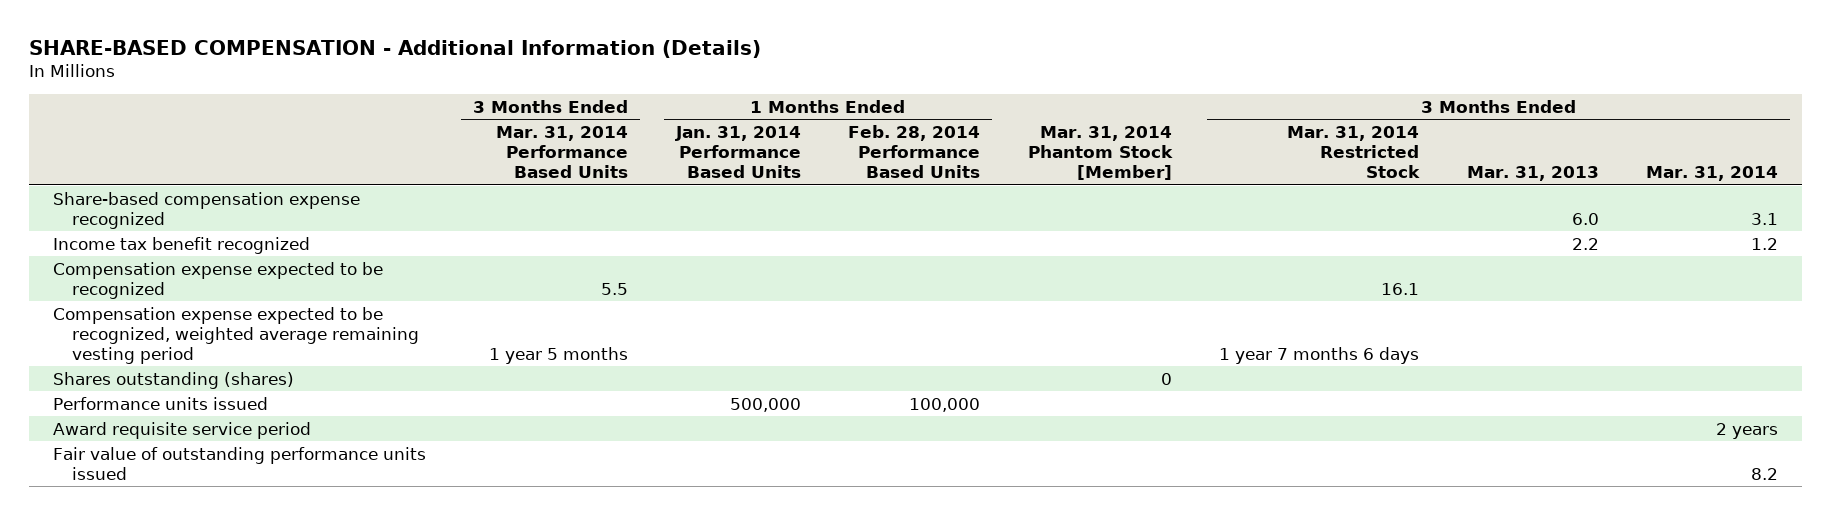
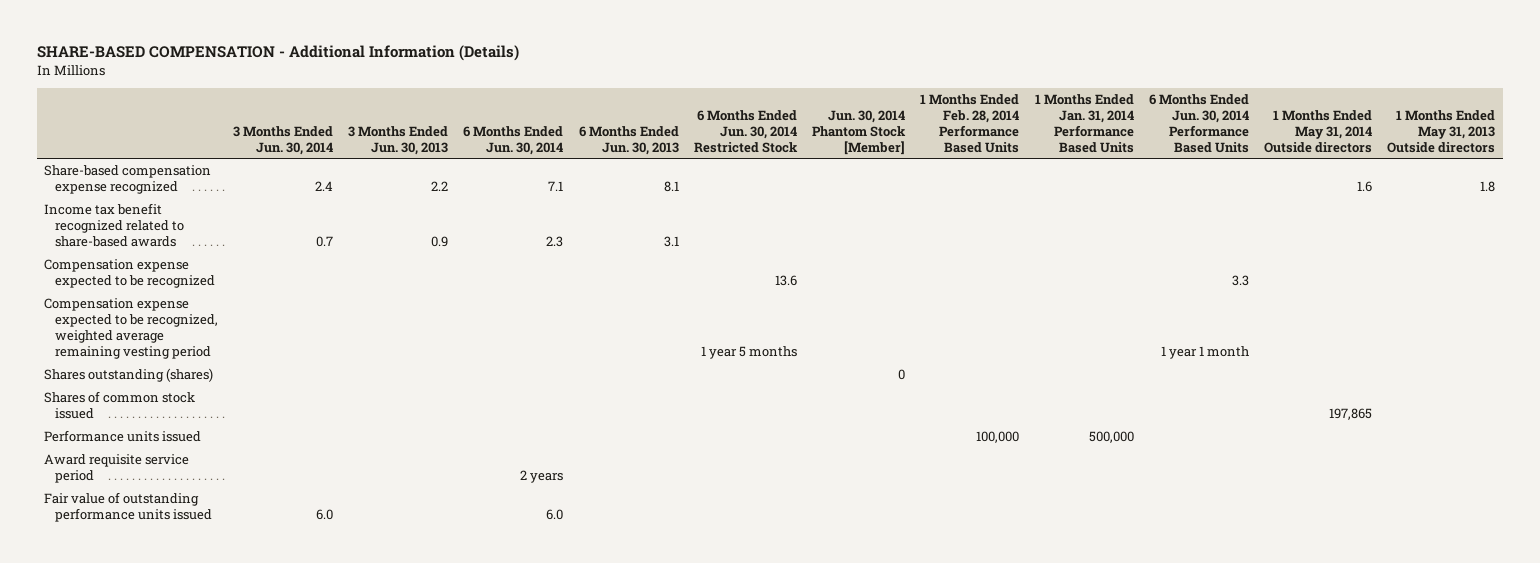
- | 3 Months Ended Mar. 31, 2014 Performance Based Units | 1 Months Ended Jan. 31, 2014 Performance Based Units | 1 Months Ended Feb. 28, 2014 Performance Based Units | Mar. 31, 2014 Phantom Stock [Member] | 3 Months Ended Mar. 31, 2014 Restricted Stock | 3 Months Ended Mar. 31, 2013 | 3 Months Ended Mar. 31, 2014
+ | 3 Months Ended Jun. 30, 2014 | 3 Months Ended Jun. 30, 2013 | 6 Months Ended Jun. 30, 2014 | 6 Months Ended Jun. 30, 2013 | 6 Months Ended Jun. 30, 2014 Restricted Stock | Jun. 30, 2014 Phantom Stock [Member] | 1 Months Ended Feb. 28, 2014 Performance Based Units | 1 Months Ended Jan. 31, 2014 Performance Based Units | 6 Months Ended Jun. 30, 2014 Performance Based Units | 1 Months Ended May 31, 2014 Outside directors | 1 Months Ended May 31, 2013 Outside directors
- Income tax benefit recognized | | | | | | 2.2 | 1.2
+ Income tax benefit recognized related to share-based awards | 0.7 | 0.9 | 2.3 | 3.1 | | | | | | |
+ Shares of common stock issued | | | | | | | | | | 197,865 |

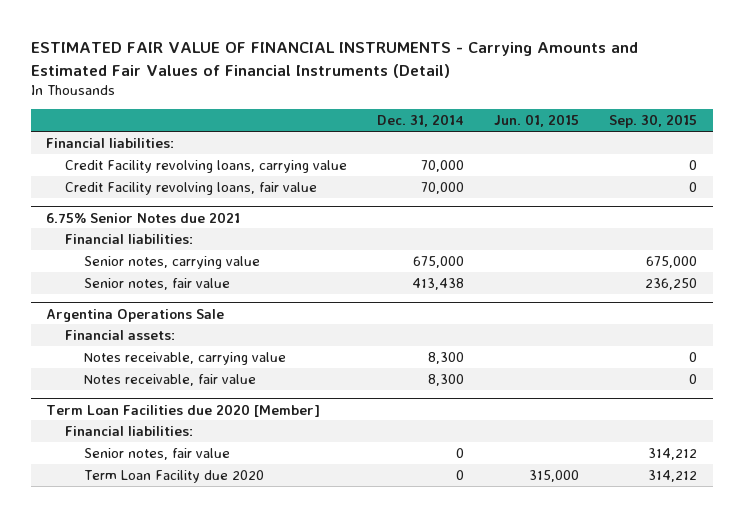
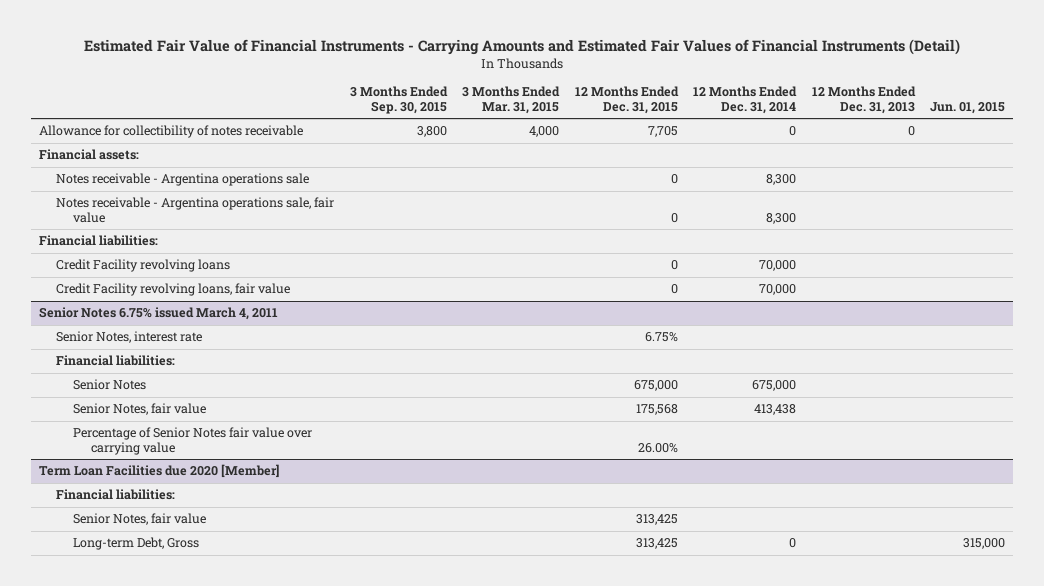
- ESTIMATED FAIR VALUE OF FINANCIAL INSTRUMENTS - Carrying Amounts and Estimated Fair Values of Financial Instruments (Detail)
+ Estimated Fair Value of Financial Instruments - Carrying Amounts and Estimated Fair Values of Financial Instruments (Detail)
- | Dec. 31, 2014 | Jun. 01, 2015 | Sep. 30, 2015
+ | 3 Months Ended Sep. 30, 2015 | 3 Months Ended Mar. 31, 2015 | 12 Months Ended Dec. 31, 2015 | 12 Months Ended Dec. 31, 2014 | 12 Months Ended Dec. 31, 2013 | Jun. 01, 2015
+ Allowance for collectibility of notes receivable | 3,800 | 4,000 | 7,705 | 0 | 0 |
+ Financial assets:
+ Notes receivable - Argentina operations sale | | | 0 | 8,300 | |
+ Notes receivable - Argentina operations sale, fair value | | | 0 | 8,300 | |
- Credit Facility revolving loans, carrying value | 70,000 | | 0
+ Credit Facility revolving loans | | | 0 | 70,000 | |
- 6.75% Senior Notes due 2021
+ Senior Notes 6.75% issued March 4, 2011
+ Senior Notes, interest rate | | | 6.75% | | |
- Senior notes, carrying value | 675,000 | | 675,000
- Senior notes, fair value | 413,438 | | 236,250
- Argentina Operations Sale
- Financial assets:
- Notes receivable, carrying value | 8,300 | | 0
- Notes receivable, fair value | 8,300 | | 0
+ Senior Notes | | | 675,000 | 675,000 | |
+ Senior Notes, fair value | | | 175,568 | 413,438 | |
+ Percentage of Senior Notes fair value over carrying value | | | 26.00% | | |
@ Term Loan Facilities due 2020 [Member]
- Senior notes, fair value | 0 | | 314,212
- Term Loan Facility due 2020 | 0 | 315,000 | 314,212
+ Senior Notes, fair value | | | 313,425 | | |
+ Long-term Debt, Gross | | | 313,425 | 0 | | 315,000

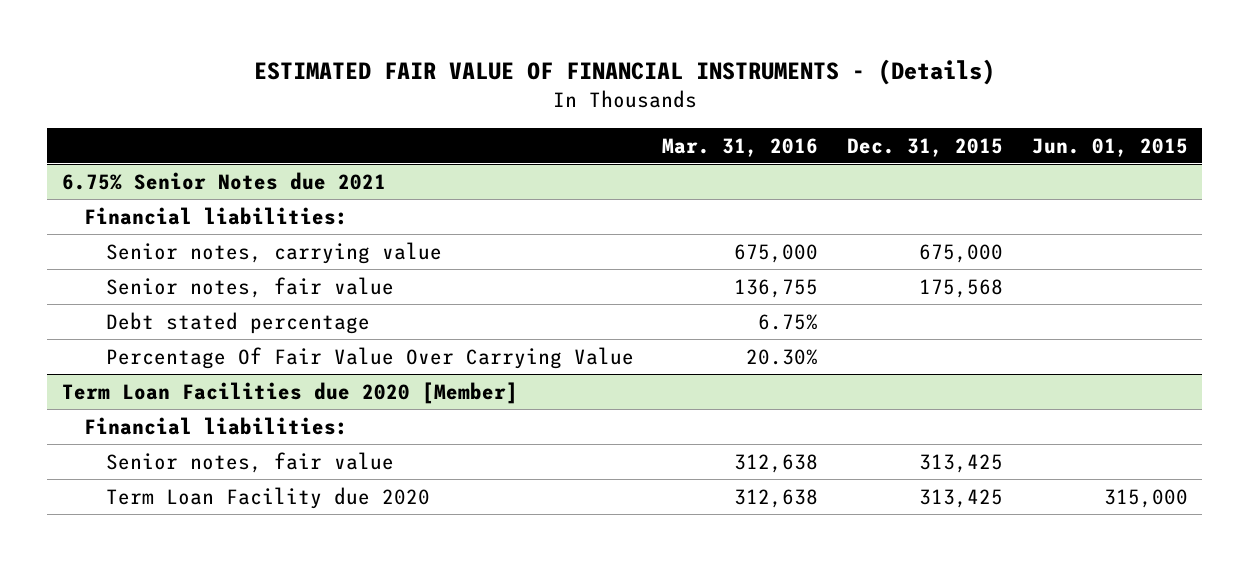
- Estimated Fair Value of Financial Instruments - Carrying Amounts and Estimated Fair Values of Financial Instruments (Detail)
+ ESTIMATED FAIR VALUE OF FINANCIAL INSTRUMENTS - (Details)
- | 3 Months Ended Sep. 30, 2015 | 3 Months Ended Mar. 31, 2015 | 12 Months Ended Dec. 31, 2015 | 12 Months Ended Dec. 31, 2014 | 12 Months Ended Dec. 31, 2013 | Jun. 01, 2015
+ | Mar. 31, 2016 | Dec. 31, 2015 | Jun. 01, 2015
- Allowance for collectibility of notes receivable | 3,800 | 4,000 | 7,705 | 0 | 0 |
- Financial assets:
- Notes receivable - Argentina operations sale | | | 0 | 8,300 | |
- Notes receivable - Argentina operations sale, fair value | | | 0 | 8,300 | |
- Financial liabilities:
- Credit Facility revolving loans | | | 0 | 70,000 | |
- Credit Facility revolving loans, fair value | | | 0 | 70,000 | |
- Senior Notes 6.75% issued March 4, 2011
- Senior Notes, interest rate | | | 6.75% | | |
+ 6.75% Senior Notes due 2021
- Senior Notes | | | 675,000 | 675,000 | |
- Senior Notes, fair value | | | 175,568 | 413,438 | |
- Percentage of Senior Notes fair value over carrying value | | | 26.00% | | |
+ Senior notes, carrying value | 675,000 | 675,000 |
+ Senior notes, fair value | 136,755 | 175,568 |
+ Debt stated percentage | 6.75% | |
+ Percentage Of Fair Value Over Carrying Value | 20.30% | |
@ Term Loan Facilities due 2020 [Member]
- Senior Notes, fair value | | | 313,425 | | |
- Long-term Debt, Gross | | | 313,425 | 0 | | 315,000
+ Senior notes, fair value | 312,638 | 313,425 |
+ Term Loan Facility due 2020 | 312,638 | 313,425 | 315,000

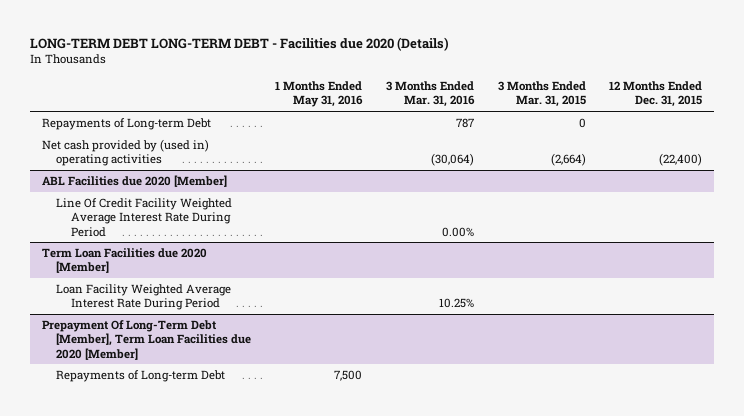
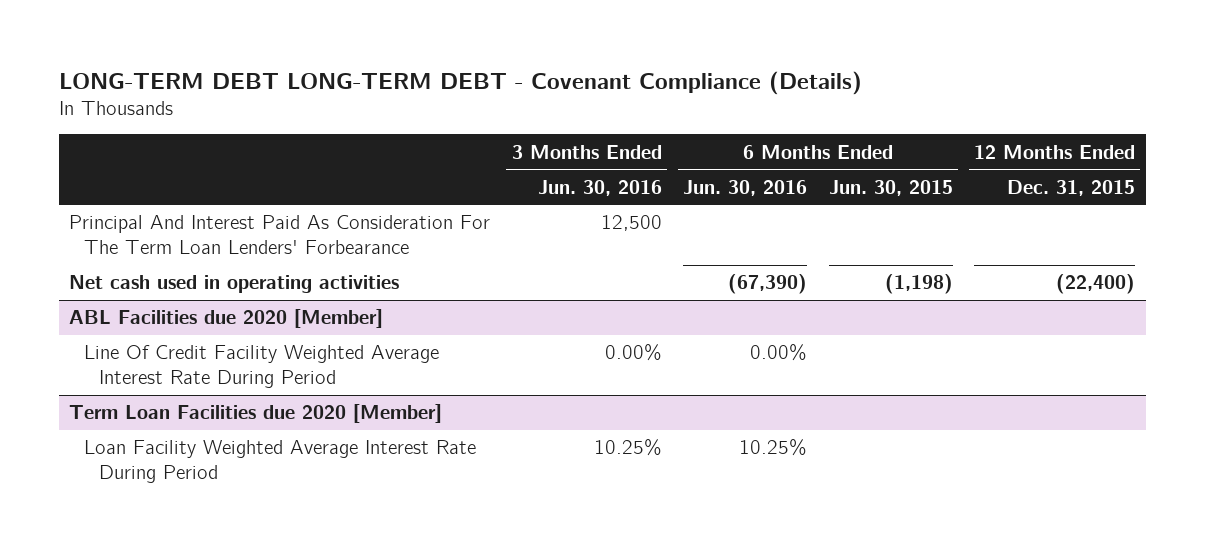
- LONG-TERM DEBT LONG-TERM DEBT - Facilities due 2020 (Details)
+ LONG-TERM DEBT LONG-TERM DEBT - Covenant Compliance (Details)
- | 1 Months Ended May 31, 2016 | 3 Months Ended Mar. 31, 2016 | 3 Months Ended Mar. 31, 2015 | 12 Months Ended Dec. 31, 2015
+ | 3 Months Ended Jun. 30, 2016 | 6 Months Ended Jun. 30, 2016 | 6 Months Ended Jun. 30, 2015 | 12 Months Ended Dec. 31, 2015
- Repayments of Long-term Debt | | 787 | 0 |
- Net cash provided by (used in) operating activities | | (30,064) | (2,664) | (22,400)
+ Principal And Interest Paid As Consideration For The Term Loan Lenders' Forbearance | 12,500 | | |
+ Net cash used in operating activities | | (67,390) | (1,198) | (22,400)
- Prepayment Of Long-Term Debt [Member], Term Loan Facilities due 2020 [Member]
- Repayments of Long-term Debt | 7,500 | | |

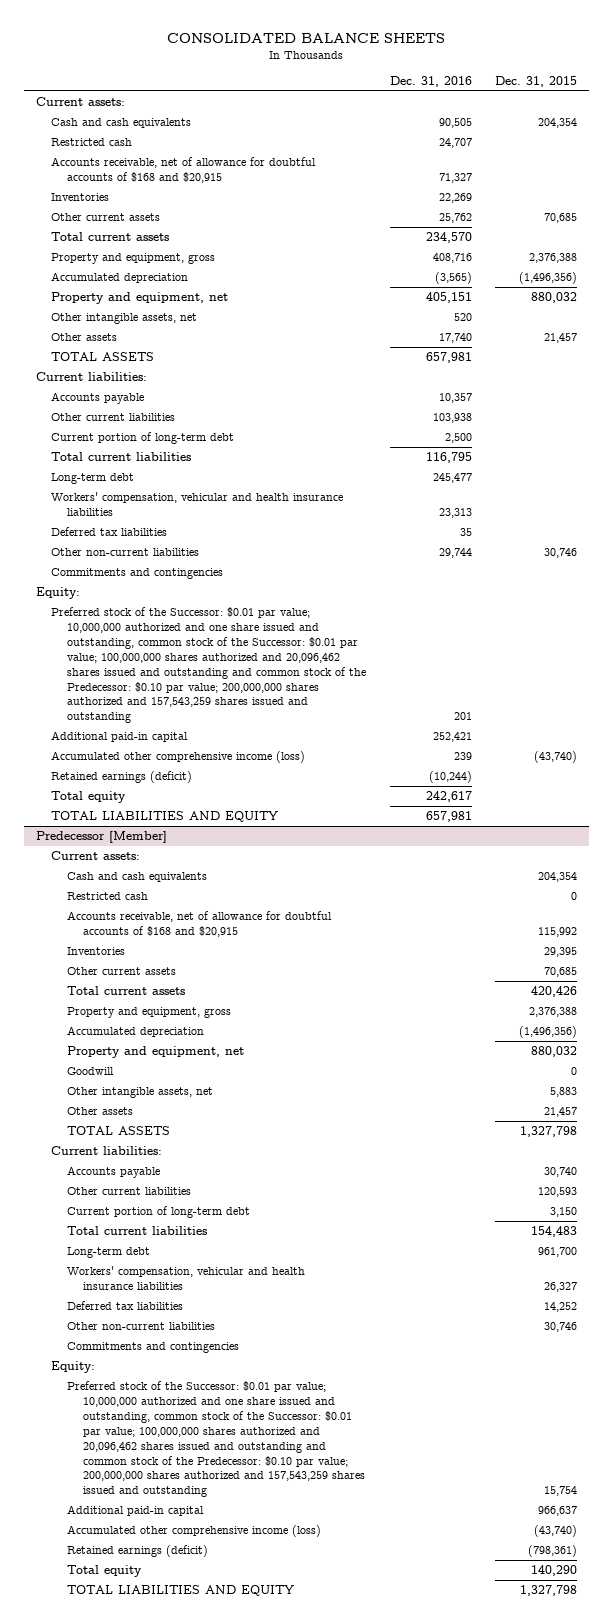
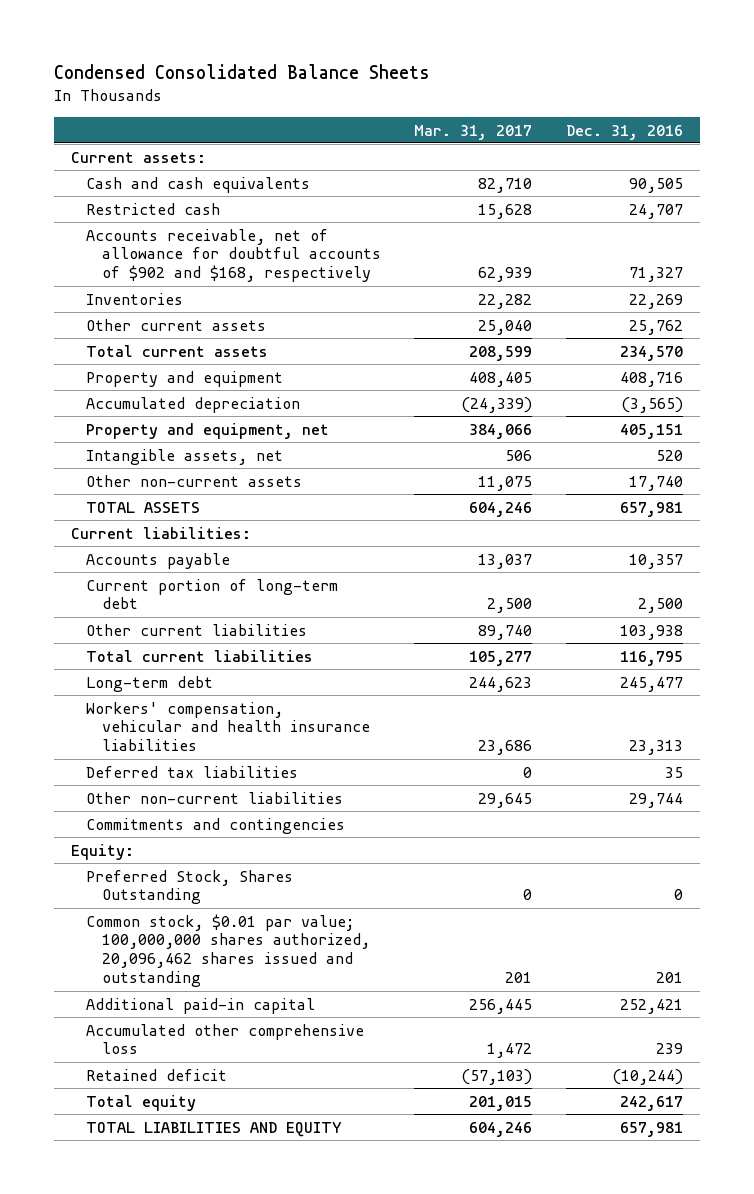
- CONSOLIDATED BALANCE SHEETS
+ Condensed Consolidated Balance Sheets
- | Dec. 31, 2016 | Dec. 31, 2015
+ | Mar. 31, 2017 | Dec. 31, 2016
- Accounts receivable, net of allowance for doubtful accounts of $168 and $20,915 | 71,327 |
+ Accounts receivable, net of allowance for doubtful accounts of $902 and $168, respectively | 62,939 | 71,327
- Property and equipment, gross | 408,716 | 2,376,388
+ Property and equipment | 408,405 | 408,716
- Other intangible assets, net | 520 |
- Other assets | 17,740 | 21,457
+ Intangible assets, net | 506 | 520
+ Other non-current assets | 11,075 | 17,740
moved down: Other current liabilities | 89,740 | 103,938
- Preferred stock of the Successor: $0.01 par value; 10,000,000 authorized and one share issued and outstanding, common stock of the Successor: $0.01 par value; 100,000,000 shares authorized and 20,096,462 shares issued and outstanding and common stock of the Predecessor: $0.10 par value; 200,000,000 shares authorized and 157,543,259 shares issued and outstanding | 201 |
+ Preferred Stock, Shares Outstanding | 0 | 0
+ Common stock, $0.01 par value; 100,000,000 shares authorized, 20,096,462 shares issued and outstanding | 201 | 201
- Accumulated other comprehensive income (loss) | 239 | (43,740)
- Retained earnings (deficit) | (10,244) |
+ Accumulated other comprehensive loss | 1,472 | 239
+ Retained deficit | (57,103) | (10,244)
- Predecessor [Member]
- Current assets:
- Cash and cash equivalents | | 204,354
- Restricted cash | | 0
- Accounts receivable, net of allowance for doubtful accounts of $168 and $20,915 | | 115,992
- Inventories | | 29,395
- Other current assets | | 70,685
- Total current assets | | 420,426
- Property and equipment, gross | | 2,376,388
- Accumulated depreciation | | (1,496,356)
- Property and equipment, net | | 880,032
- Goodwill | | 0
- Other intangible assets, net | | 5,883
- Other assets | | 21,457
- TOTAL ASSETS | | 1,327,798
- Current liabilities:
- Accounts payable | | 30,740
- Other current liabilities | | 120,593
- Current portion of long-term debt | | 3,150
- Total current liabilities | | 154,483
- Long-term debt | | 961,700
- Workers' compensation, vehicular and health insurance liabilities | | 26,327
- Deferred tax liabilities | | 14,252
- Other non-current liabilities | | 30,746
- Commitments and contingencies
- Equity:
- Preferred stock of the Successor: $0.01 par value; 10,000,000 authorized and one share issued and outstanding, common stock of the Successor: $0.01 par value; 100,000,000 shares authorized and 20,096,462 shares issued and outstanding and common stock of the Predecessor: $0.10 par value; 200,000,000 shares authorized and 157,543,259 shares issued and outstanding | | 15,754
- Additional paid-in capital | | 966,637
- Accumulated other comprehensive income (loss) | | (43,740)
- Retained earnings (deficit) | | (798,361)
- Total equity | | 140,290
- TOTAL LIABILITIES AND EQUITY | | 1,327,798

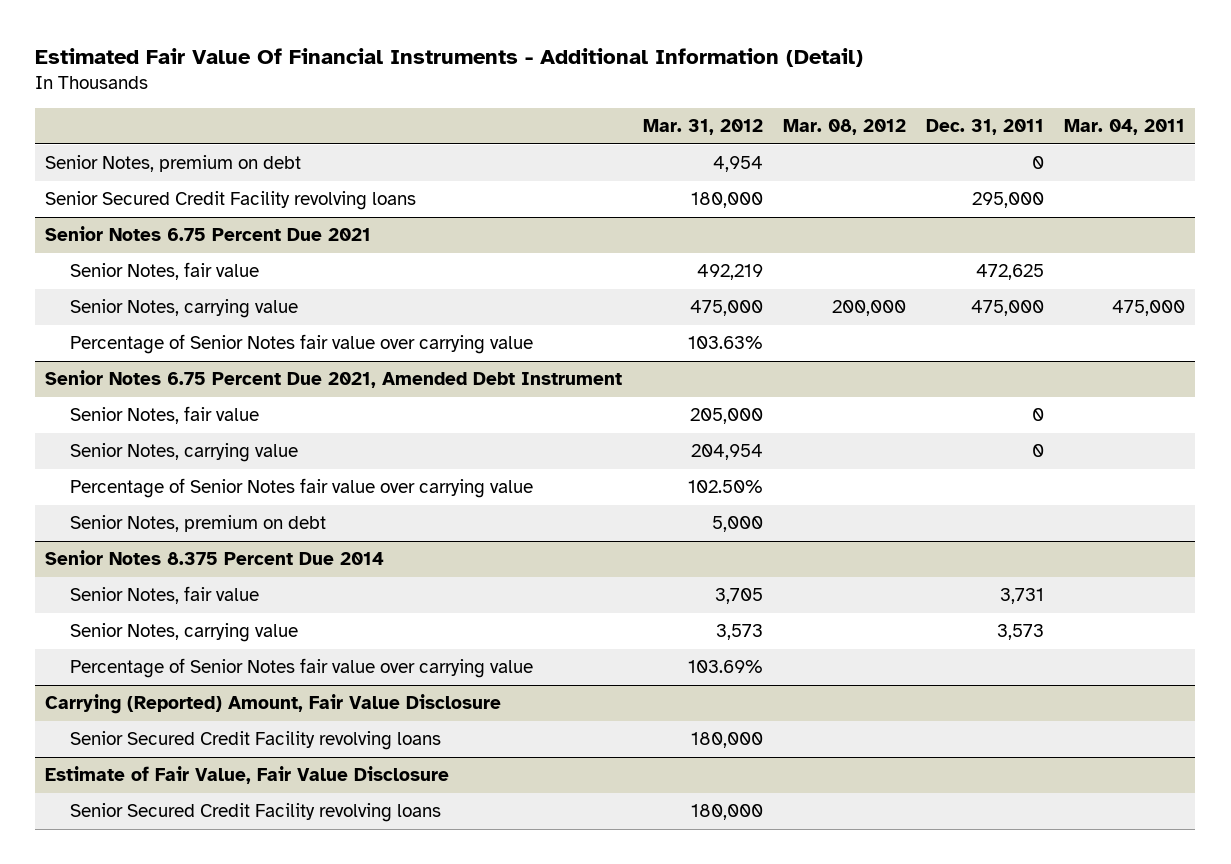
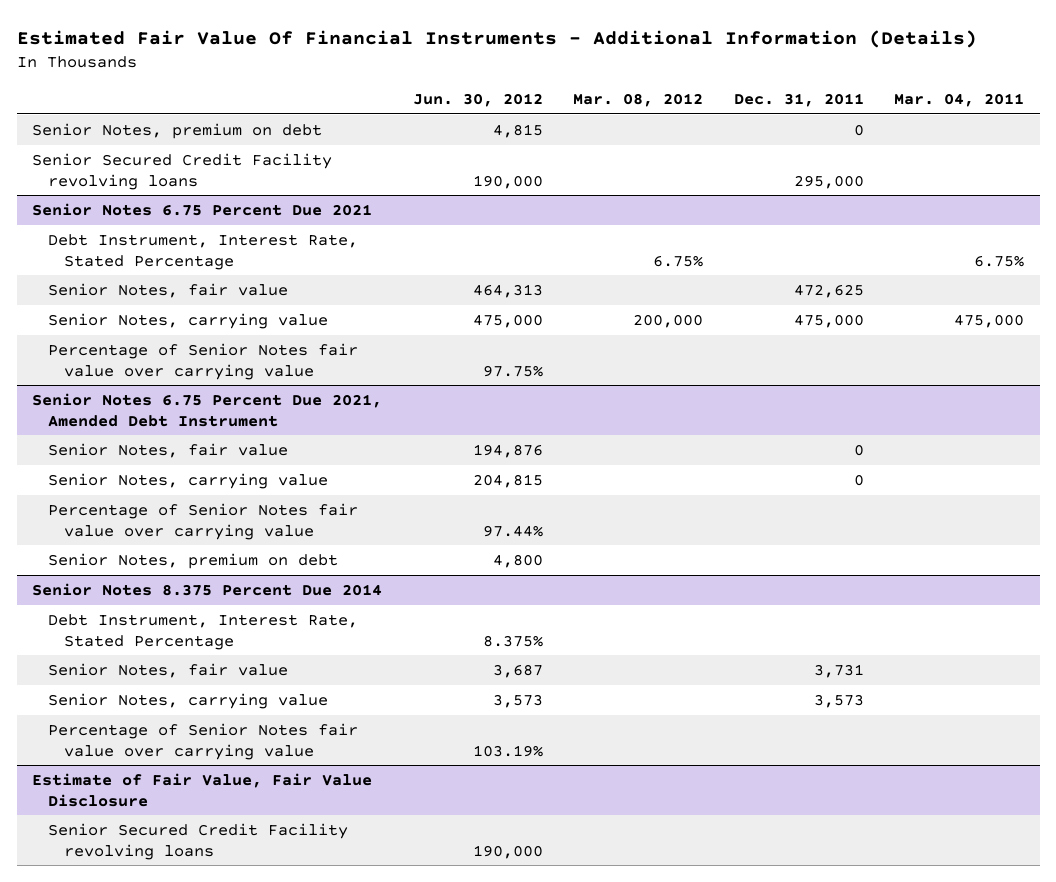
- Estimated Fair Value Of Financial Instruments - Additional Information (Detail)
+ Estimated Fair Value Of Financial Instruments - Additional Information (Details)
- | Mar. 31, 2012 | Mar. 08, 2012 | Dec. 31, 2011 | Mar. 04, 2011
+ | Jun. 30, 2012 | Mar. 08, 2012 | Dec. 31, 2011 | Mar. 04, 2011
@ Senior Notes 6.75 Percent Due 2021
+ Debt Instrument, Interest Rate, Stated Percentage | | 6.75% | | 6.75%
@ Senior Notes 8.375 Percent Due 2014
+ Debt Instrument, Interest Rate, Stated Percentage | 8.375% | | |
- Carrying (Reported) Amount, Fair Value Disclosure
- Senior Secured Credit Facility revolving loans | 180,000 | | |

